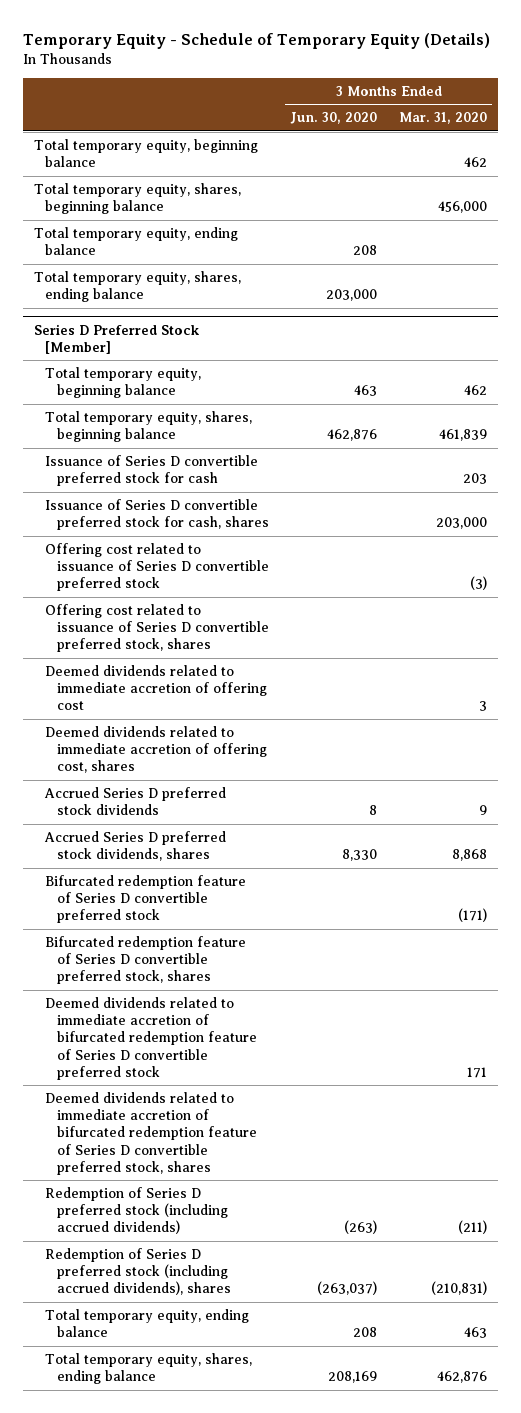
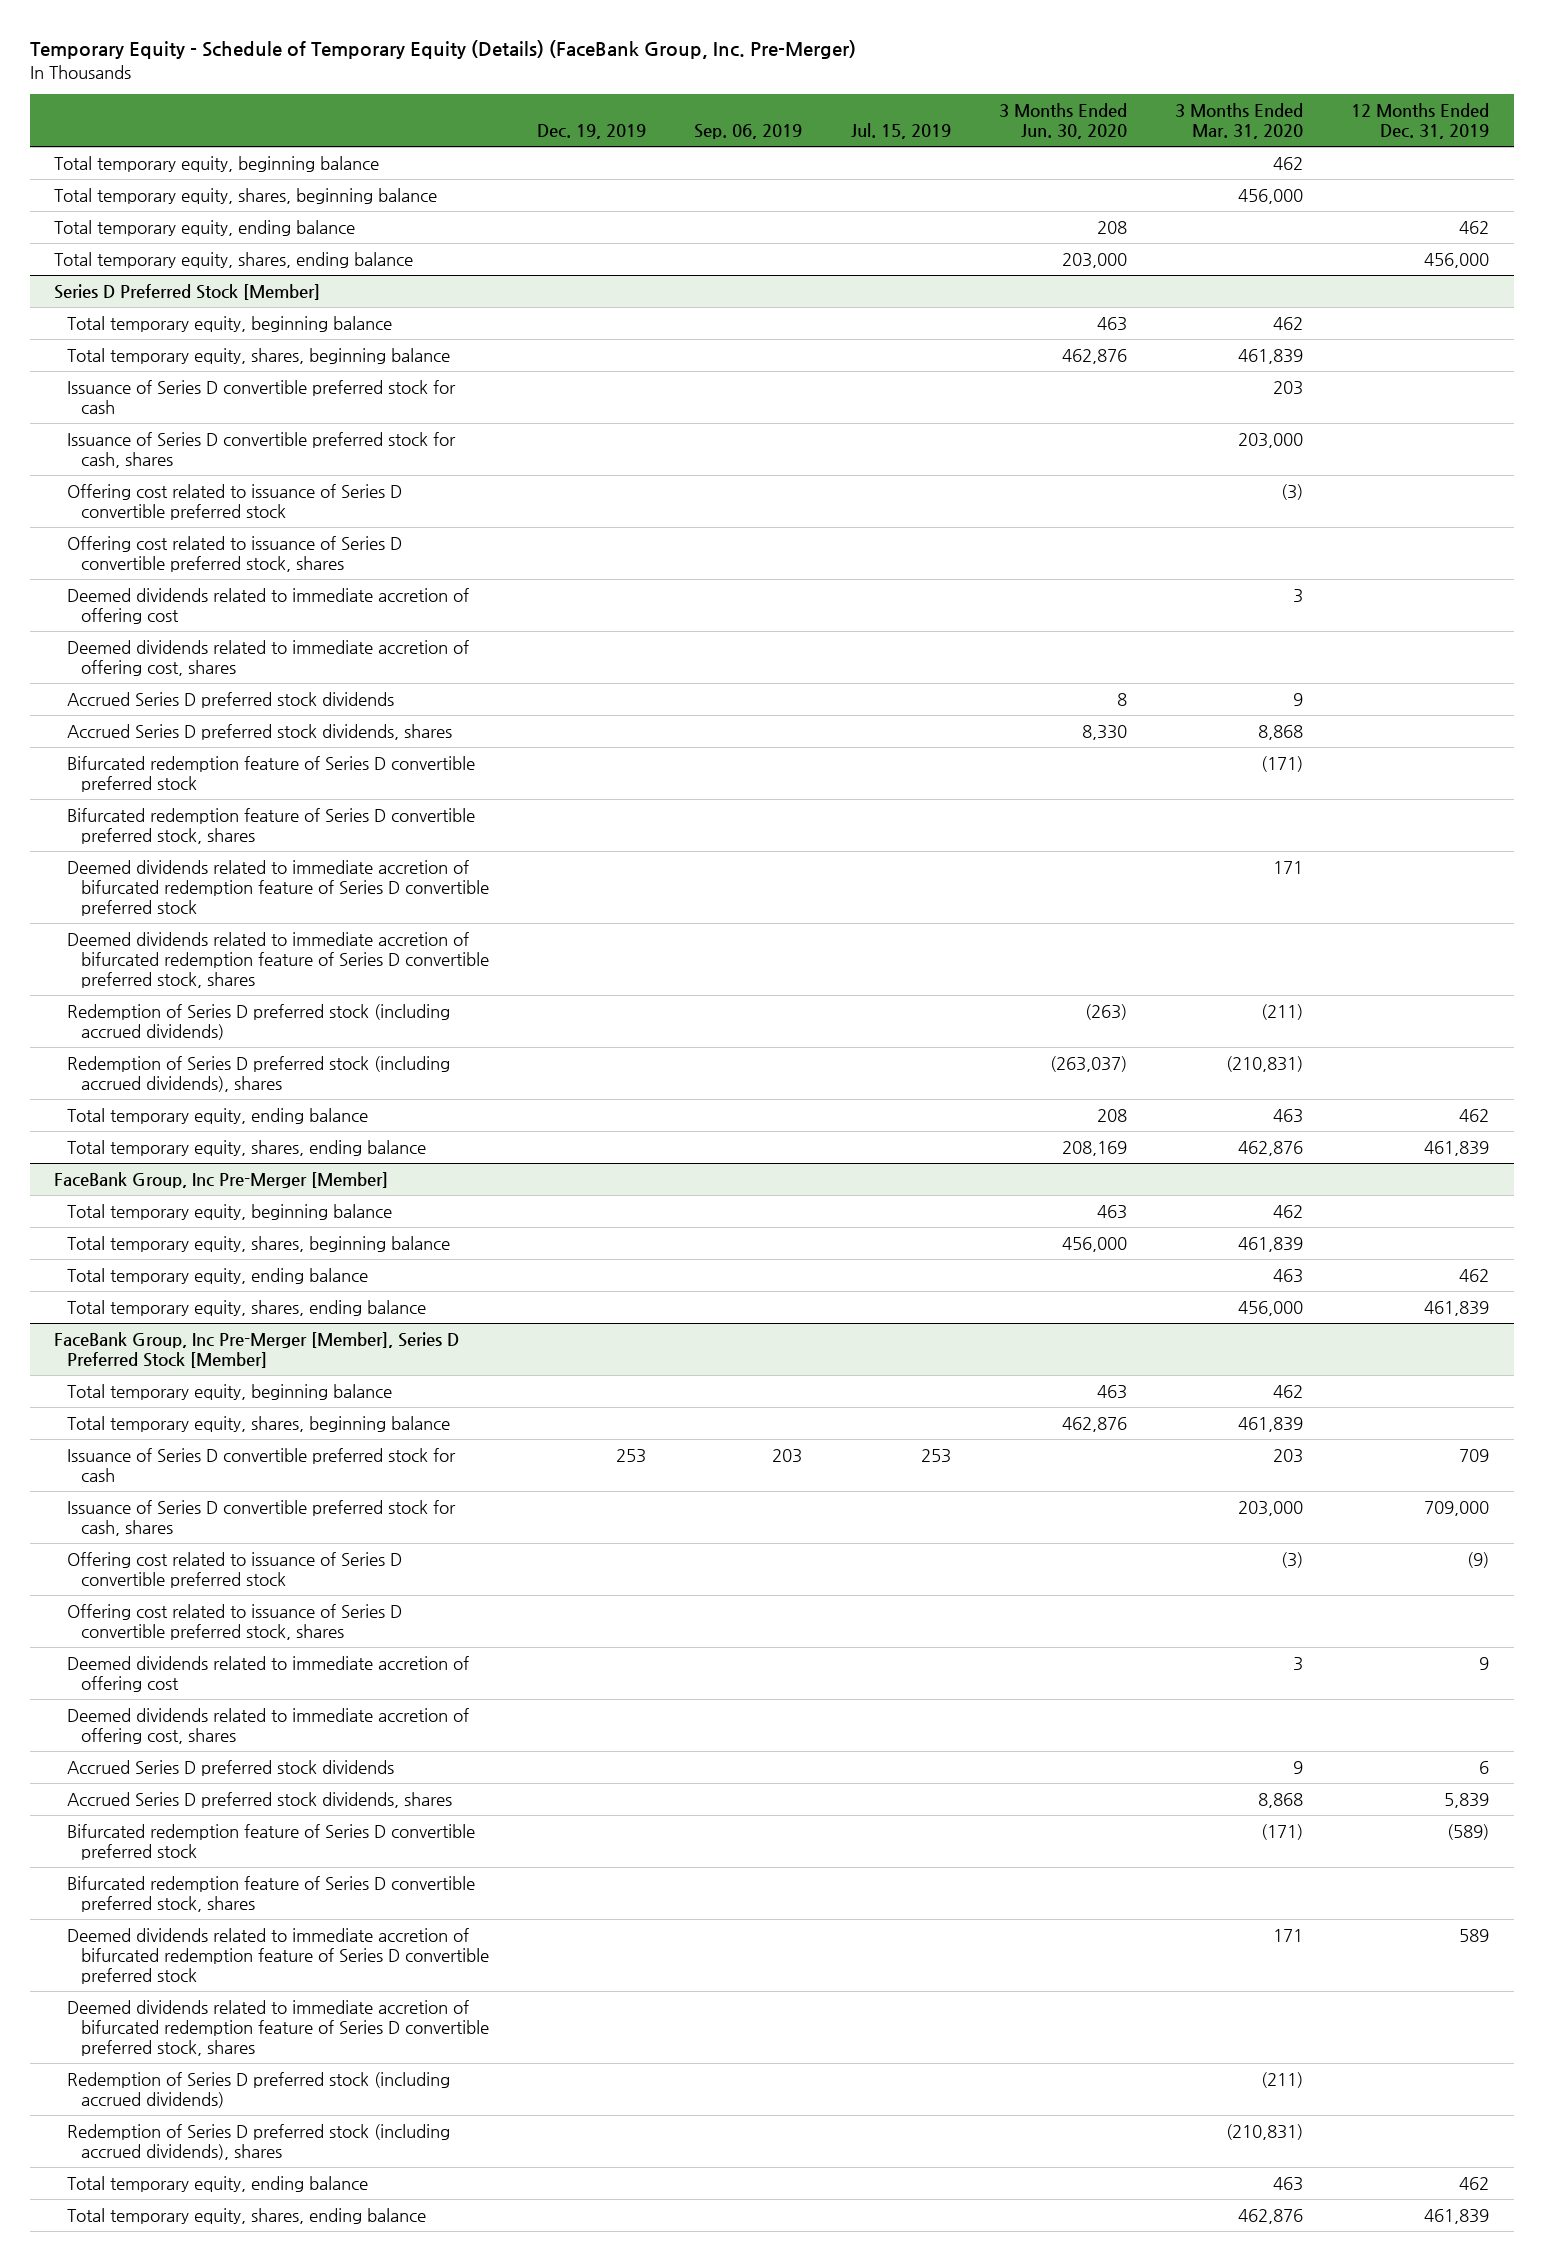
- Temporary Equity - Schedule of Temporary Equity (Details)
+ Temporary Equity - Schedule of Temporary Equity (Details) (FaceBank Group, Inc. Pre-Merger)
- | 3 Months Ended Jun. 30, 2020 | 3 Months Ended Mar. 31, 2020
+ | Dec. 19, 2019 | Sep. 06, 2019 | Jul. 15, 2019 | 3 Months Ended Jun. 30, 2020 | 3 Months Ended Mar. 31, 2020 | 12 Months Ended Dec. 31, 2019
+ FaceBank Group, Inc Pre-Merger [Member]
+ Total temporary equity, beginning balance | | | | 463 | 462 |
+ Total temporary equity, shares, beginning balance | | | | 456,000 | 461,839 |
+ Total temporary equity, ending balance | | | | | 463 | 462
+ Total temporary equity, shares, ending balance | | | | | 456,000 | 461,839
+ FaceBank Group, Inc Pre-Merger [Member], Series D Preferred Stock [Member]
+ Total temporary equity, beginning balance | | | | 463 | 462 |
+ Total temporary equity, shares, beginning balance | | | | 462,876 | 461,839 |
+ Issuance of Series D convertible preferred stock for cash | 253 | 203 | 253 | | 203 | 709
+ Issuance of Series D convertible preferred stock for cash, shares | | | | | 203,000 | 709,000
+ Offering cost related to issuance of Series D convertible preferred stock | | | | | (3) | (9)
+ Offering cost related to issuance of Series D convertible preferred stock, shares
+ Deemed dividends related to immediate accretion of offering cost | | | | | 3 | 9
+ Deemed dividends related to immediate accretion of offering cost, shares
+ Accrued Series D preferred stock dividends | | | | | 9 | 6
+ Accrued Series D preferred stock dividends, shares | | | | | 8,868 | 5,839
+ Bifurcated redemption feature of Series D convertible preferred stock | | | | | (171) | (589)
+ Bifurcated redemption feature of Series D convertible preferred stock, shares
+ Deemed dividends related to immediate accretion of bifurcated redemption feature of Series D convertible preferred stock | | | | | 171 | 589
+ Deemed dividends related to immediate accretion of bifurcated redemption feature of Series D convertible preferred stock, shares
+ Redemption of Series D preferred stock (including accrued dividends) | | | | | (211) |
+ Redemption of Series D preferred stock (including accrued dividends), shares | | | | | (210,831) |
+ Total temporary equity, ending balance | | | | | 463 | 462
+ Total temporary equity, shares, ending balance | | | | | 462,876 | 461,839

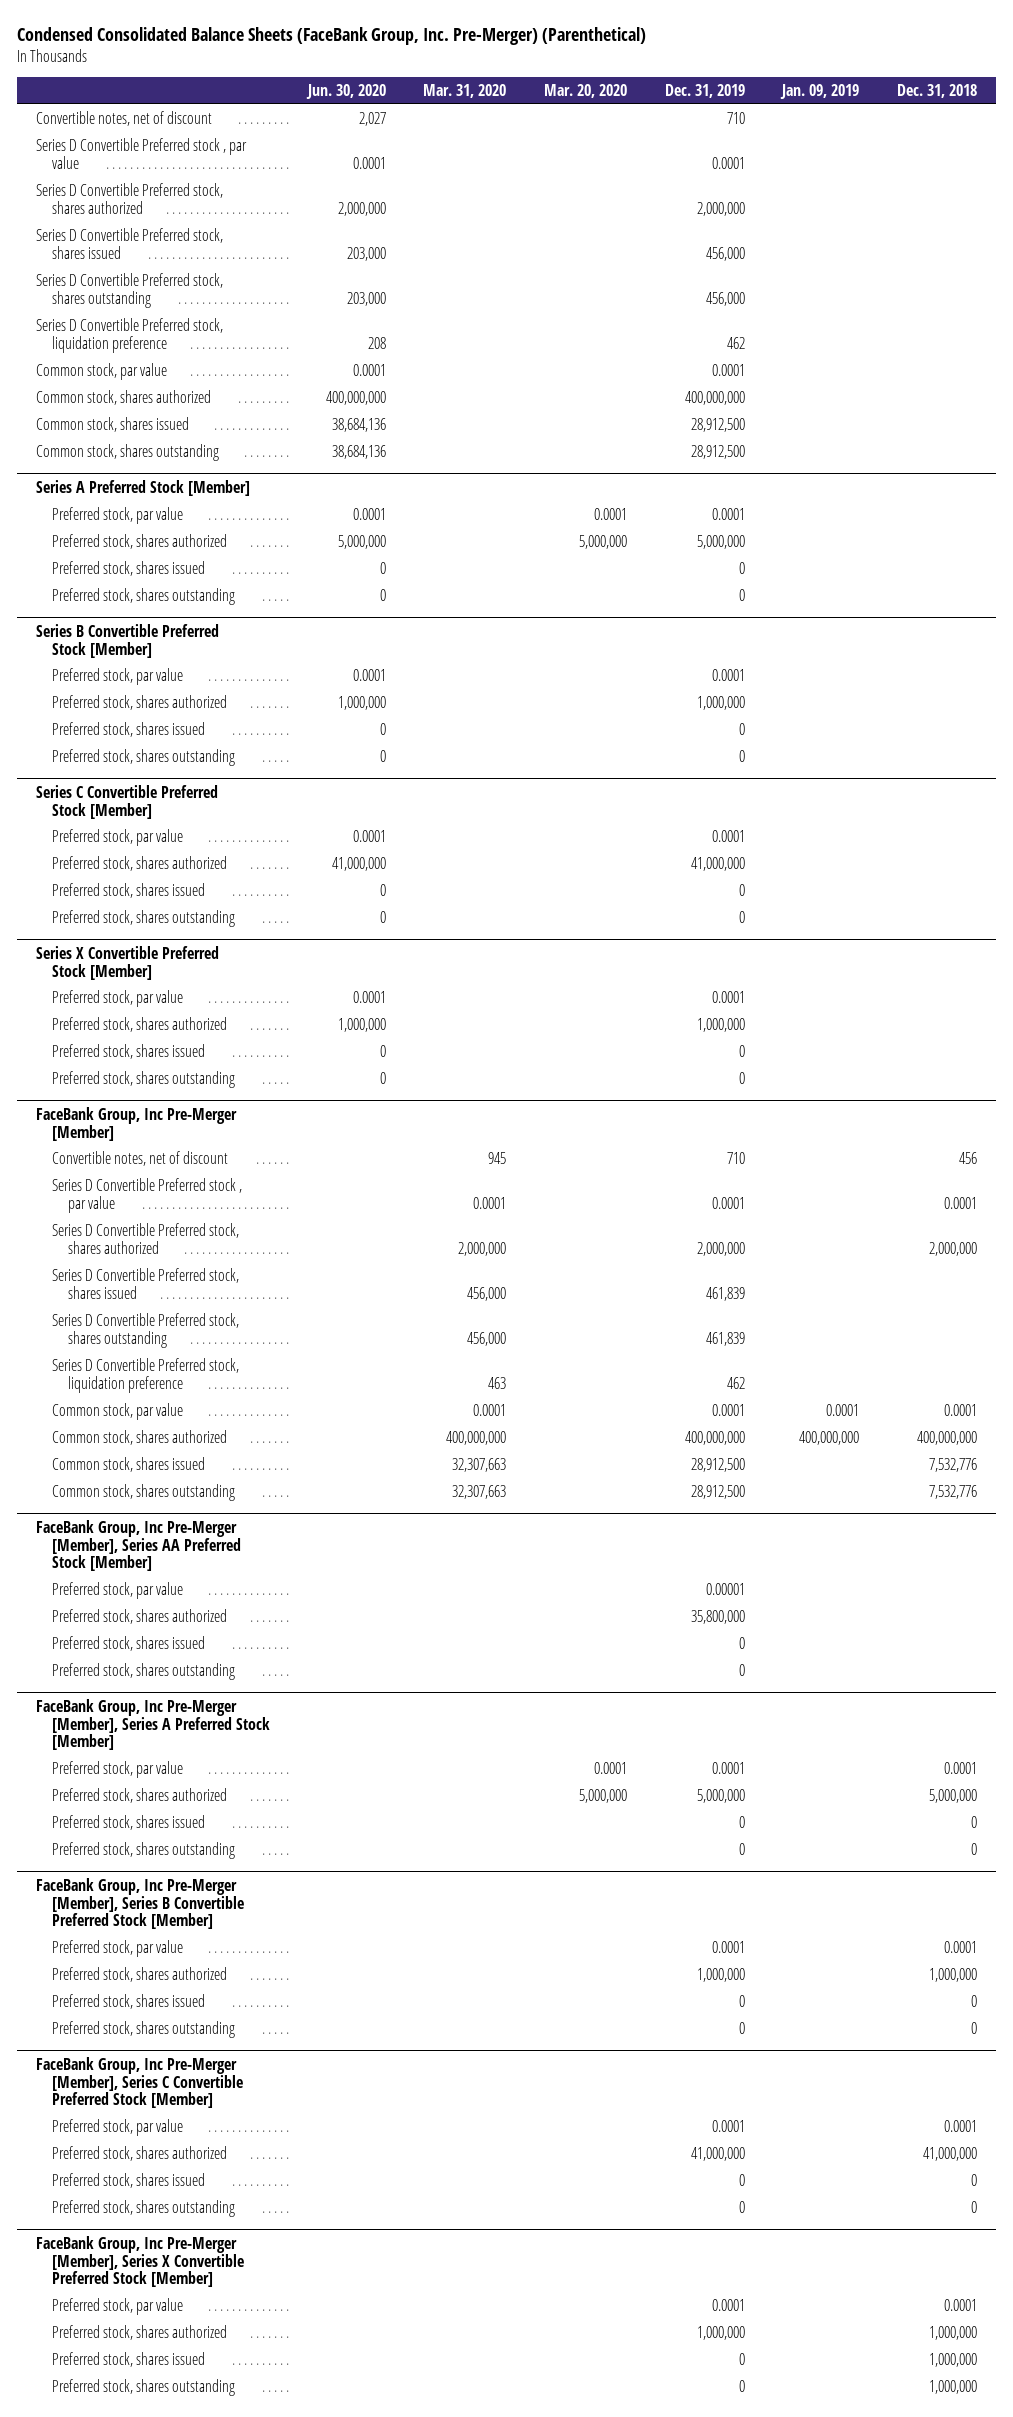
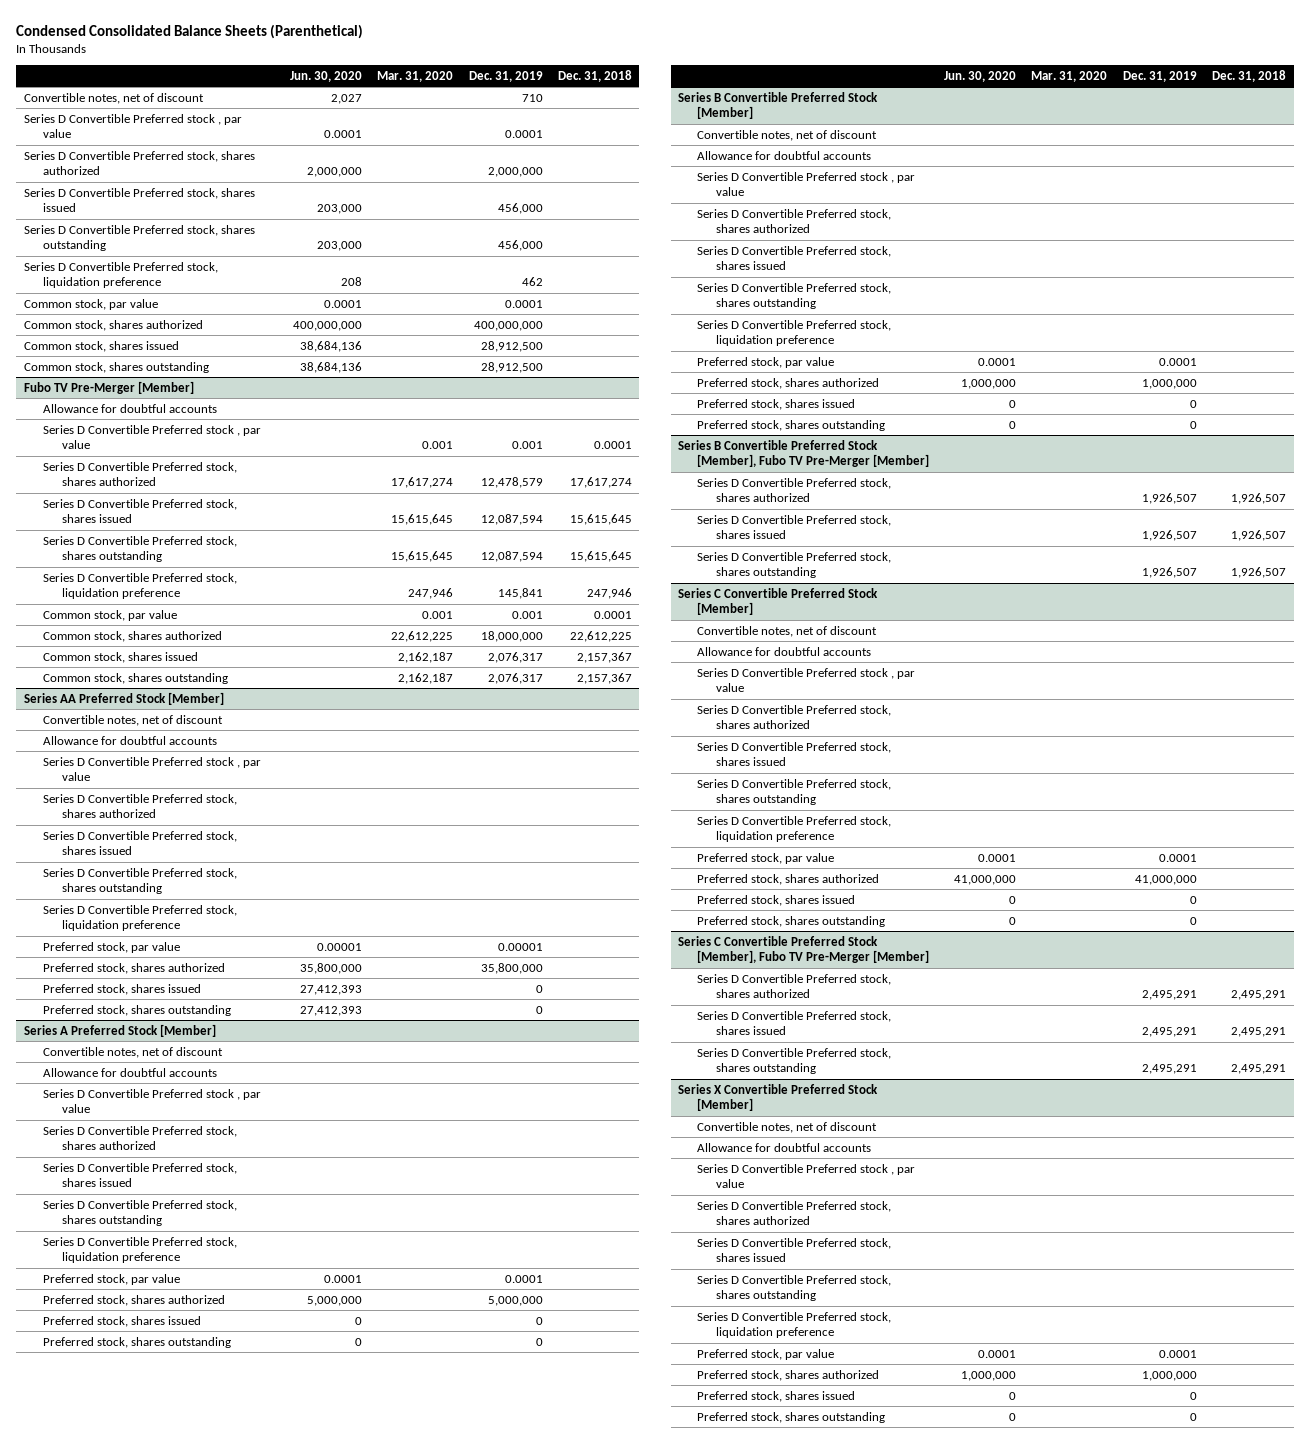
- Condensed Consolidated Balance Sheets (FaceBank Group, Inc. Pre-Merger) (Parenthetical)
+ Condensed Consolidated Balance Sheets (Parenthetical)
- | Jun. 30, 2020 | Mar. 31, 2020 | Mar. 20, 2020 | Dec. 31, 2019 | Jan. 09, 2019 | Dec. 31, 2018
+ | Jun. 30, 2020 | Mar. 31, 2020 | Dec. 31, 2019 | Dec. 31, 2018
+ Fubo TV Pre-Merger [Member]
+ Allowance for doubtful accounts
+ Series D Convertible Preferred stock , par value | | 0.001 | 0.001 | 0.0001
+ Series D Convertible Preferred stock, shares authorized | | 17,617,274 | 12,478,579 | 17,617,274
+ Series D Convertible Preferred stock, shares issued | | 15,615,645 | 12,087,594 | 15,615,645
+ Series D Convertible Preferred stock, shares outstanding | | 15,615,645 | 12,087,594 | 15,615,645
+ Series D Convertible Preferred stock, liquidation preference | | 247,946 | 145,841 | 247,946
+ Common stock, par value | | 0.001 | 0.001 | 0.0001
+ Common stock, shares authorized | | 22,612,225 | 18,000,000 | 22,612,225
+ Common stock, shares issued | | 2,162,187 | 2,076,317 | 2,157,367
+ Common stock, shares outstanding | | 2,162,187 | 2,076,317 | 2,157,367
+ Series AA Preferred Stock [Member]
+ Convertible notes, net of discount
+ Allowance for doubtful accounts
+ Series D Convertible Preferred stock , par value
+ Series D Convertible Preferred stock, shares authorized
+ Series D Convertible Preferred stock, shares issued
+ Series D Convertible Preferred stock, shares outstanding
+ Series D Convertible Preferred stock, liquidation preference
+ Preferred stock, par value | 0.00001 | | 0.00001 |
+ Preferred stock, shares authorized | 35,800,000 | | 35,800,000 |
+ Preferred stock, shares issued | 27,412,393 | | 0 |
+ Preferred stock, shares outstanding | 27,412,393 | | 0 |
@ Series A Preferred Stock [Member]
+ Convertible notes, net of discount
+ Allowance for doubtful accounts
+ Series D Convertible Preferred stock , par value
+ Series D Convertible Preferred stock, shares authorized
+ Series D Convertible Preferred stock, shares issued
+ Series D Convertible Preferred stock, shares outstanding
+ Series D Convertible Preferred stock, liquidation preference
@ Series B Convertible Preferred Stock [Member]
+ Convertible notes, net of discount
+ Allowance for doubtful accounts
+ Series D Convertible Preferred stock , par value
+ Series D Convertible Preferred stock, shares authorized
+ Series D Convertible Preferred stock, shares issued
+ Series D Convertible Preferred stock, shares outstanding
+ Series D Convertible Preferred stock, liquidation preference
+ Series B Convertible Preferred Stock [Member], Fubo TV Pre-Merger [Member]
+ Series D Convertible Preferred stock, shares authorized | | | 1,926,507 | 1,926,507
+ Series D Convertible Preferred stock, shares issued | | | 1,926,507 | 1,926,507
+ Series D Convertible Preferred stock, shares outstanding | | | 1,926,507 | 1,926,507
@ Series C Convertible Preferred Stock [Member]
+ Convertible notes, net of discount
+ Allowance for doubtful accounts
+ Series D Convertible Preferred stock , par value
+ Series D Convertible Preferred stock, shares authorized
+ Series D Convertible Preferred stock, shares issued
+ Series D Convertible Preferred stock, shares outstanding
+ Series D Convertible Preferred stock, liquidation preference
+ Series C Convertible Preferred Stock [Member], Fubo TV Pre-Merger [Member]
+ Series D Convertible Preferred stock, shares authorized | | | 2,495,291 | 2,495,291
+ Series D Convertible Preferred stock, shares issued | | | 2,495,291 | 2,495,291
+ Series D Convertible Preferred stock, shares outstanding | | | 2,495,291 | 2,495,291
@ Series X Convertible Preferred Stock [Member]
+ Convertible notes, net of discount
+ Allowance for doubtful accounts
+ Series D Convertible Preferred stock , par value
+ Series D Convertible Preferred stock, shares authorized
+ Series D Convertible Preferred stock, shares issued
+ Series D Convertible Preferred stock, shares outstanding
+ Series D Convertible Preferred stock, liquidation preference
- FaceBank Group, Inc Pre-Merger [Member]
- Convertible notes, net of discount | | 945 | | 710 | | 456
- Series D Convertible Preferred stock , par value | | 0.0001 | | 0.0001 | | 0.0001
- Series D Convertible Preferred stock, shares authorized | | 2,000,000 | | 2,000,000 | | 2,000,000
- Series D Convertible Preferred stock, shares issued | | 456,000 | | 461,839 | |
- Series D Convertible Preferred stock, shares outstanding | | 456,000 | | 461,839 | |
- Series D Convertible Preferred stock, liquidation preference | | 463 | | 462 | |
- Common stock, par value | | 0.0001 | | 0.0001 | 0.0001 | 0.0001
- Common stock, shares authorized | | 400,000,000 | | 400,000,000 | 400,000,000 | 400,000,000
- Common stock, shares issued | | 32,307,663 | | 28,912,500 | | 7,532,776
- Common stock, shares outstanding | | 32,307,663 | | 28,912,500 | | 7,532,776
- FaceBank Group, Inc Pre-Merger [Member], Series AA Preferred Stock [Member]
- Preferred stock, par value | | | | 0.00001 | |
- Preferred stock, shares authorized | | | | 35,800,000 | |
- Preferred stock, shares issued | | | | 0 | |
- Preferred stock, shares outstanding | | | | 0 | |
- FaceBank Group, Inc Pre-Merger [Member], Series A Preferred Stock [Member]
- Preferred stock, par value | | | 0.0001 | 0.0001 | | 0.0001
- Preferred stock, shares authorized | | | 5,000,000 | 5,000,000 | | 5,000,000
- Preferred stock, shares issued | | | | 0 | | 0
- Preferred stock, shares outstanding | | | | 0 | | 0
- FaceBank Group, Inc Pre-Merger [Member], Series B Convertible Preferred Stock [Member]
- Preferred stock, par value | | | | 0.0001 | | 0.0001
- Preferred stock, shares authorized | | | | 1,000,000 | | 1,000,000
- Preferred stock, shares issued | | | | 0 | | 0
- Preferred stock, shares outstanding | | | | 0 | | 0
- FaceBank Group, Inc Pre-Merger [Member], Series C Convertible Preferred Stock [Member]
- Preferred stock, par value | | | | 0.0001 | | 0.0001
- Preferred stock, shares authorized | | | | 41,000,000 | | 41,000,000
- Preferred stock, shares issued | | | | 0 | | 0
- Preferred stock, shares outstanding | | | | 0 | | 0
- FaceBank Group, Inc Pre-Merger [Member], Series X Convertible Preferred Stock [Member]
- Preferred stock, par value | | | | 0.0001 | | 0.0001
- Preferred stock, shares authorized | | | | 1,000,000 | | 1,000,000
- Preferred stock, shares issued | | | | 0 | | 1,000,000
- Preferred stock, shares outstanding | | | | 0 | | 1,000,000

